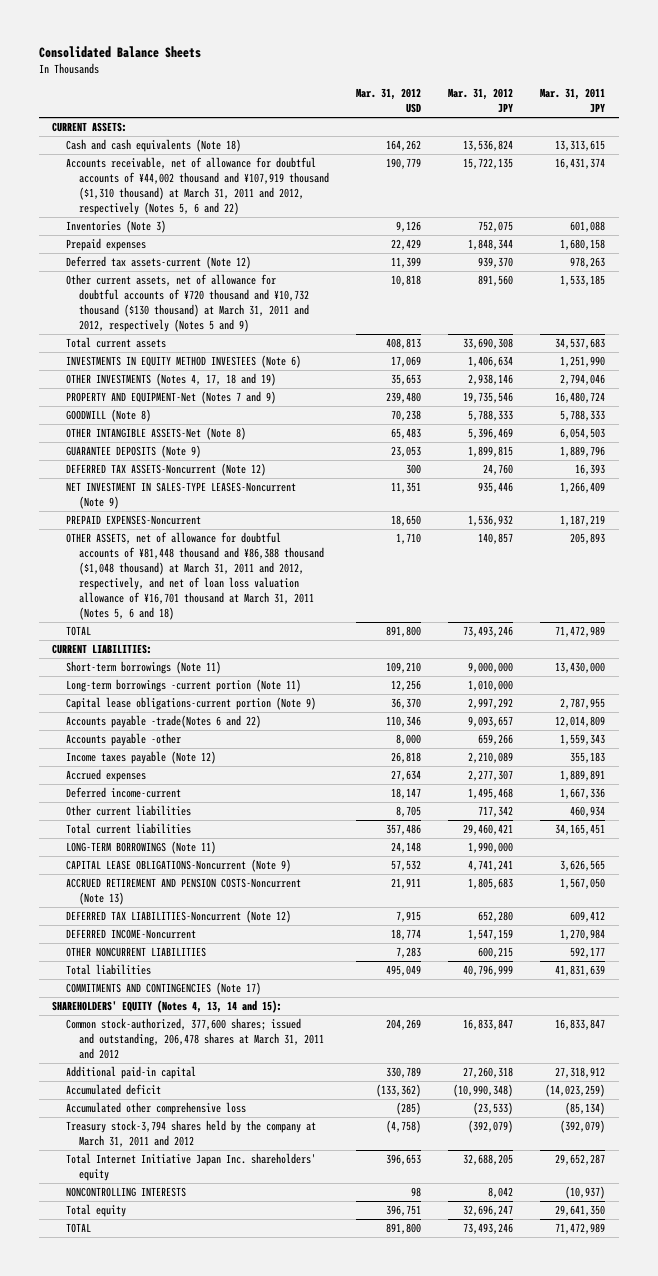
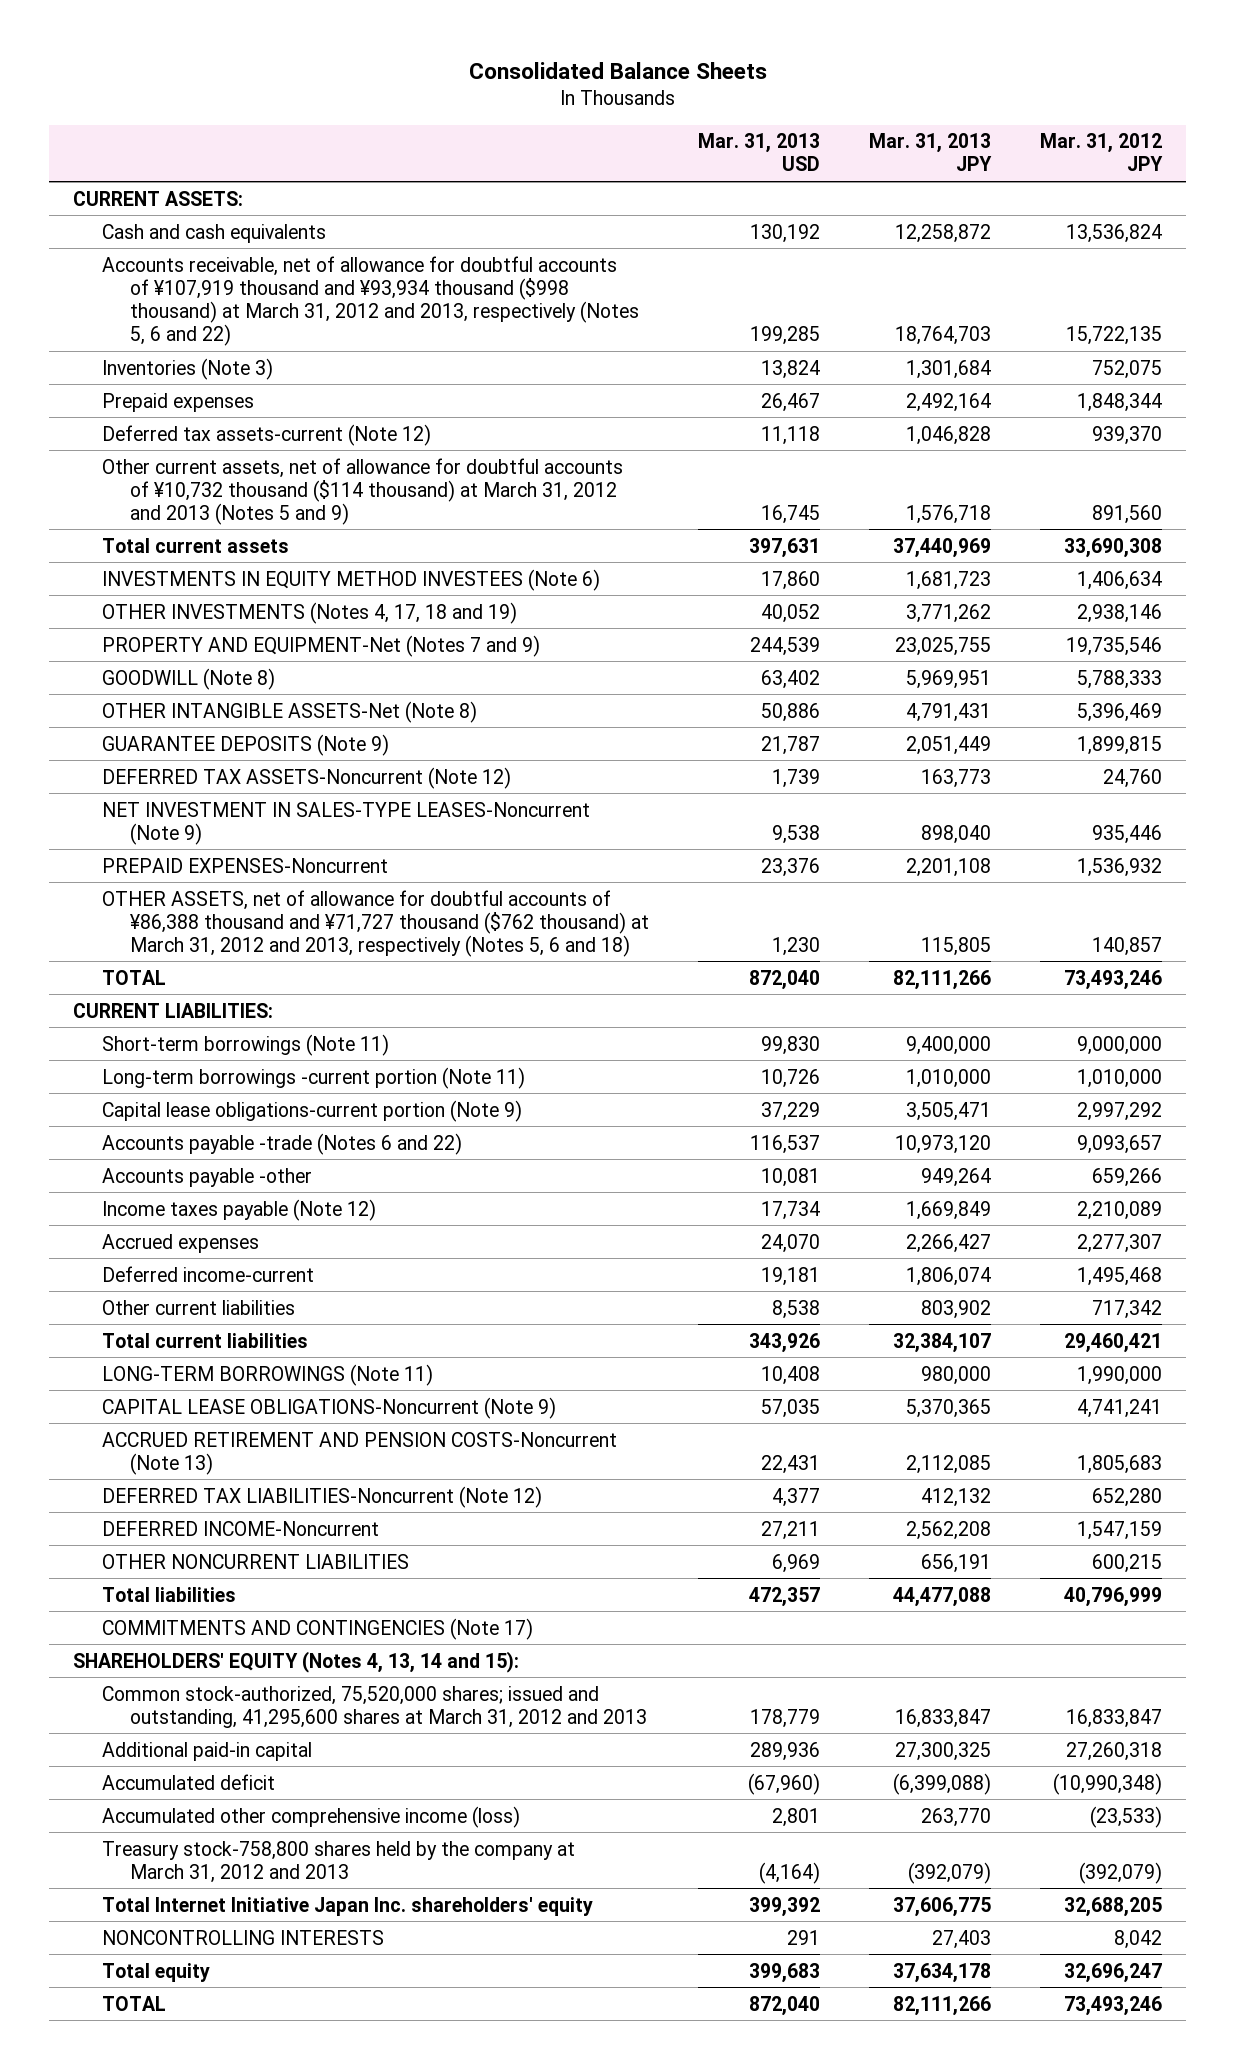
- | Mar. 31, 2012 USD | Mar. 31, 2012 JPY | Mar. 31, 2011 JPY
+ | Mar. 31, 2013 USD | Mar. 31, 2013 JPY | Mar. 31, 2012 JPY
- Cash and cash equivalents (Note 18) | 164,262 | 13,536,824 | 13,313,615
- Accounts receivable, net of allowance for doubtful accounts of ¥44,002 thousand and ¥107,919 thousand ($1,310 thousand) at March 31, 2011 and 2012, respectively (Notes 5, 6 and 22) | 190,779 | 15,722,135 | 16,431,374
+ Cash and cash equivalents | 130,192 | 12,258,872 | 13,536,824
+ Accounts receivable, net of allowance for doubtful accounts of ¥107,919 thousand and ¥93,934 thousand ($998 thousand) at March 31, 2012 and 2013, respectively (Notes 5, 6 and 22) | 199,285 | 18,764,703 | 15,722,135
- Other current assets, net of allowance for doubtful accounts of ¥720 thousand and ¥10,732 thousand ($130 thousand) at March 31, 2011 and 2012, respectively (Notes 5 and 9) | 10,818 | 891,560 | 1,533,185
+ Other current assets, net of allowance for doubtful accounts of ¥10,732 thousand ($114 thousand) at March 31, 2012 and 2013 (Notes 5 and 9) | 16,745 | 1,576,718 | 891,560
- OTHER ASSETS, net of allowance for doubtful accounts of ¥81,448 thousand and ¥86,388 thousand ($1,048 thousand) at March 31, 2011 and 2012, respectively, and net of loan loss valuation allowance of ¥16,701 thousand at March 31, 2011 (Notes 5, 6 and 18) | 1,710 | 140,857 | 205,893
+ OTHER ASSETS, net of allowance for doubtful accounts of ¥86,388 thousand and ¥71,727 thousand ($762 thousand) at March 31, 2012 and 2013, respectively (Notes 5, 6 and 18) | 1,230 | 115,805 | 140,857
- Accounts payable -trade(Notes 6 and 22) | 110,346 | 9,093,657 | 12,014,809
+ Accounts payable -trade (Notes 6 and 22) | 116,537 | 10,973,120 | 9,093,657
- Common stock-authorized, 377,600 shares; issued and outstanding, 206,478 shares at March 31, 2011 and 2012 | 204,269 | 16,833,847 | 16,833,847
+ Common stock-authorized, 75,520,000 shares; issued and outstanding, 41,295,600 shares at March 31, 2012 and 2013 | 178,779 | 16,833,847 | 16,833,847
- Accumulated other comprehensive loss | (285) | (23,533) | (85,134)
- Treasury stock-3,794 shares held by the company at March 31, 2011 and 2012 | (4,758) | (392,079) | (392,079)
+ Accumulated other comprehensive income (loss) | 2,801 | 263,770 | (23,533)
+ Treasury stock-758,800 shares held by the company at March 31, 2012 and 2013 | (4,164) | (392,079) | (392,079)

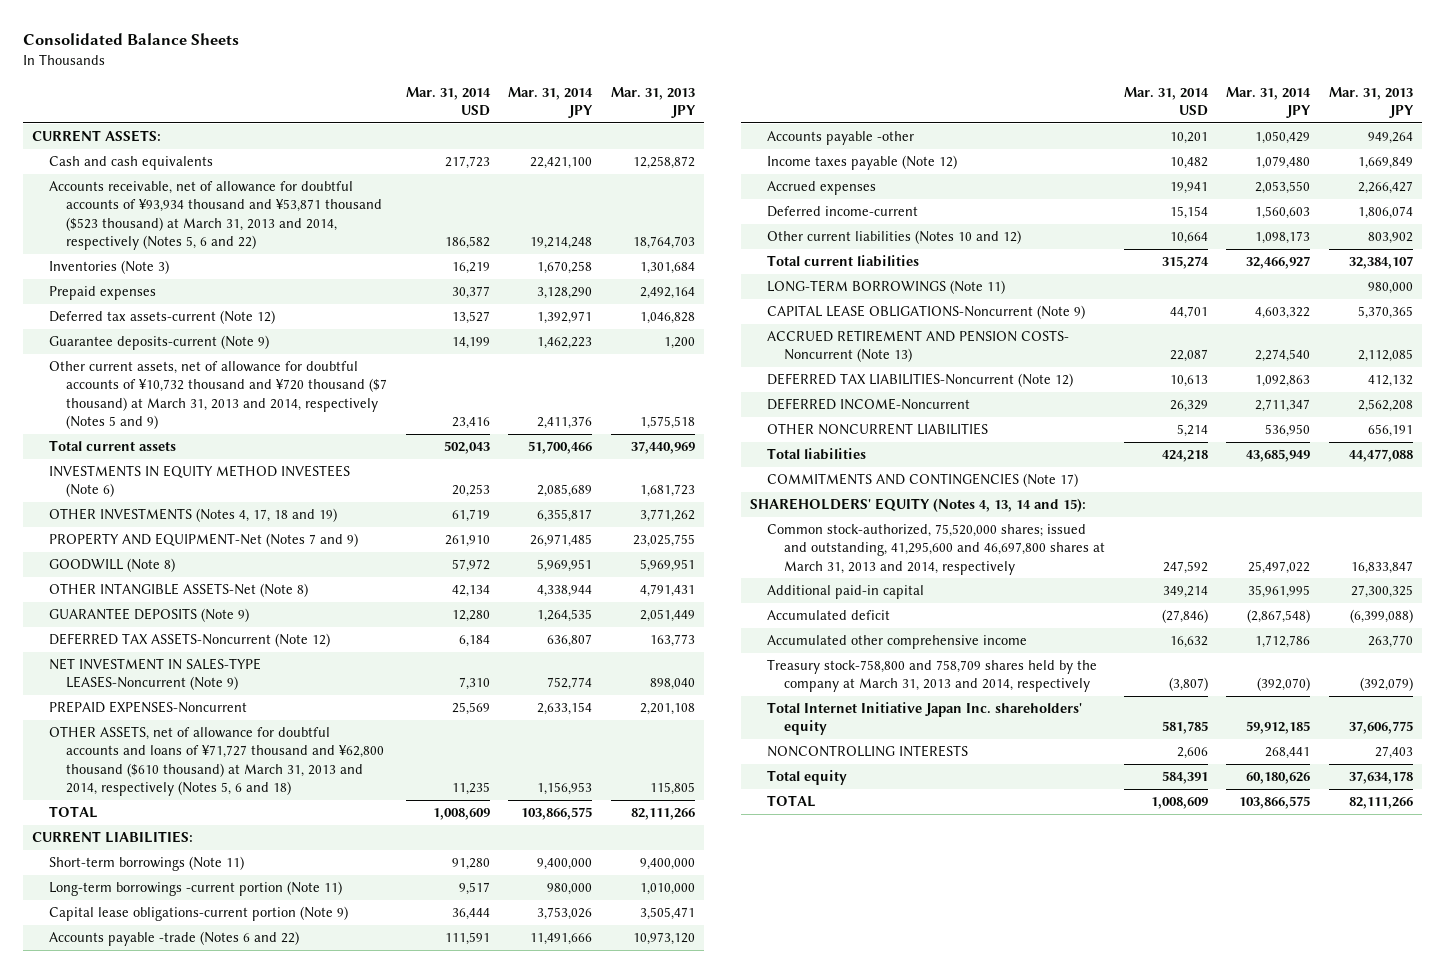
- | Mar. 31, 2013 USD | Mar. 31, 2013 JPY | Mar. 31, 2012 JPY
+ | Mar. 31, 2014 USD | Mar. 31, 2014 JPY | Mar. 31, 2013 JPY
- Accounts receivable, net of allowance for doubtful accounts of ¥107,919 thousand and ¥93,934 thousand ($998 thousand) at March 31, 2012 and 2013, respectively (Notes 5, 6 and 22) | 199,285 | 18,764,703 | 15,722,135
+ Accounts receivable, net of allowance for doubtful accounts of ¥93,934 thousand and ¥53,871 thousand ($523 thousand) at March 31, 2013 and 2014, respectively (Notes 5, 6 and 22) | 186,582 | 19,214,248 | 18,764,703
- Other current assets, net of allowance for doubtful accounts of ¥10,732 thousand ($114 thousand) at March 31, 2012 and 2013 (Notes 5 and 9) | 16,745 | 1,576,718 | 891,560
+ Guarantee deposits-current (Note 9) | 14,199 | 1,462,223 | 1,200
+ Other current assets, net of allowance for doubtful accounts of ¥10,732 thousand and ¥720 thousand ($7 thousand) at March 31, 2013 and 2014, respectively (Notes 5 and 9) | 23,416 | 2,411,376 | 1,575,518
- OTHER ASSETS, net of allowance for doubtful accounts of ¥86,388 thousand and ¥71,727 thousand ($762 thousand) at March 31, 2012 and 2013, respectively (Notes 5, 6 and 18) | 1,230 | 115,805 | 140,857
+ OTHER ASSETS, net of allowance for doubtful accounts and loans of ¥71,727 thousand and ¥62,800 thousand ($610 thousand) at March 31, 2013 and 2014, respectively (Notes 5, 6 and 18) | 11,235 | 1,156,953 | 115,805
- Other current liabilities | 8,538 | 803,902 | 717,342
+ Other current liabilities (Notes 10 and 12) | 10,664 | 1,098,173 | 803,902
- ACCRUED RETIREMENT AND PENSION COSTS-Noncurrent (Note 13) | 22,431 | 2,112,085 | 1,805,683
+ ACCRUED RETIREMENT AND PENSION COSTS- Noncurrent (Note 13) | 22,087 | 2,274,540 | 2,112,085
- Common stock-authorized, 75,520,000 shares; issued and outstanding, 41,295,600 shares at March 31, 2012 and 2013 | 178,779 | 16,833,847 | 16,833,847
+ Common stock-authorized, 75,520,000 shares; issued and outstanding, 41,295,600 and 46,697,800 shares at March 31, 2013 and 2014, respectively | 247,592 | 25,497,022 | 16,833,847
- Accumulated other comprehensive income (loss) | 2,801 | 263,770 | (23,533)
- Treasury stock-758,800 shares held by the company at March 31, 2012 and 2013 | (4,164) | (392,079) | (392,079)
+ Accumulated other comprehensive income | 16,632 | 1,712,786 | 263,770
+ Treasury stock-758,800 and 758,709 shares held by the company at March 31, 2013 and 2014, respectively | (3,807) | (392,070) | (392,079)

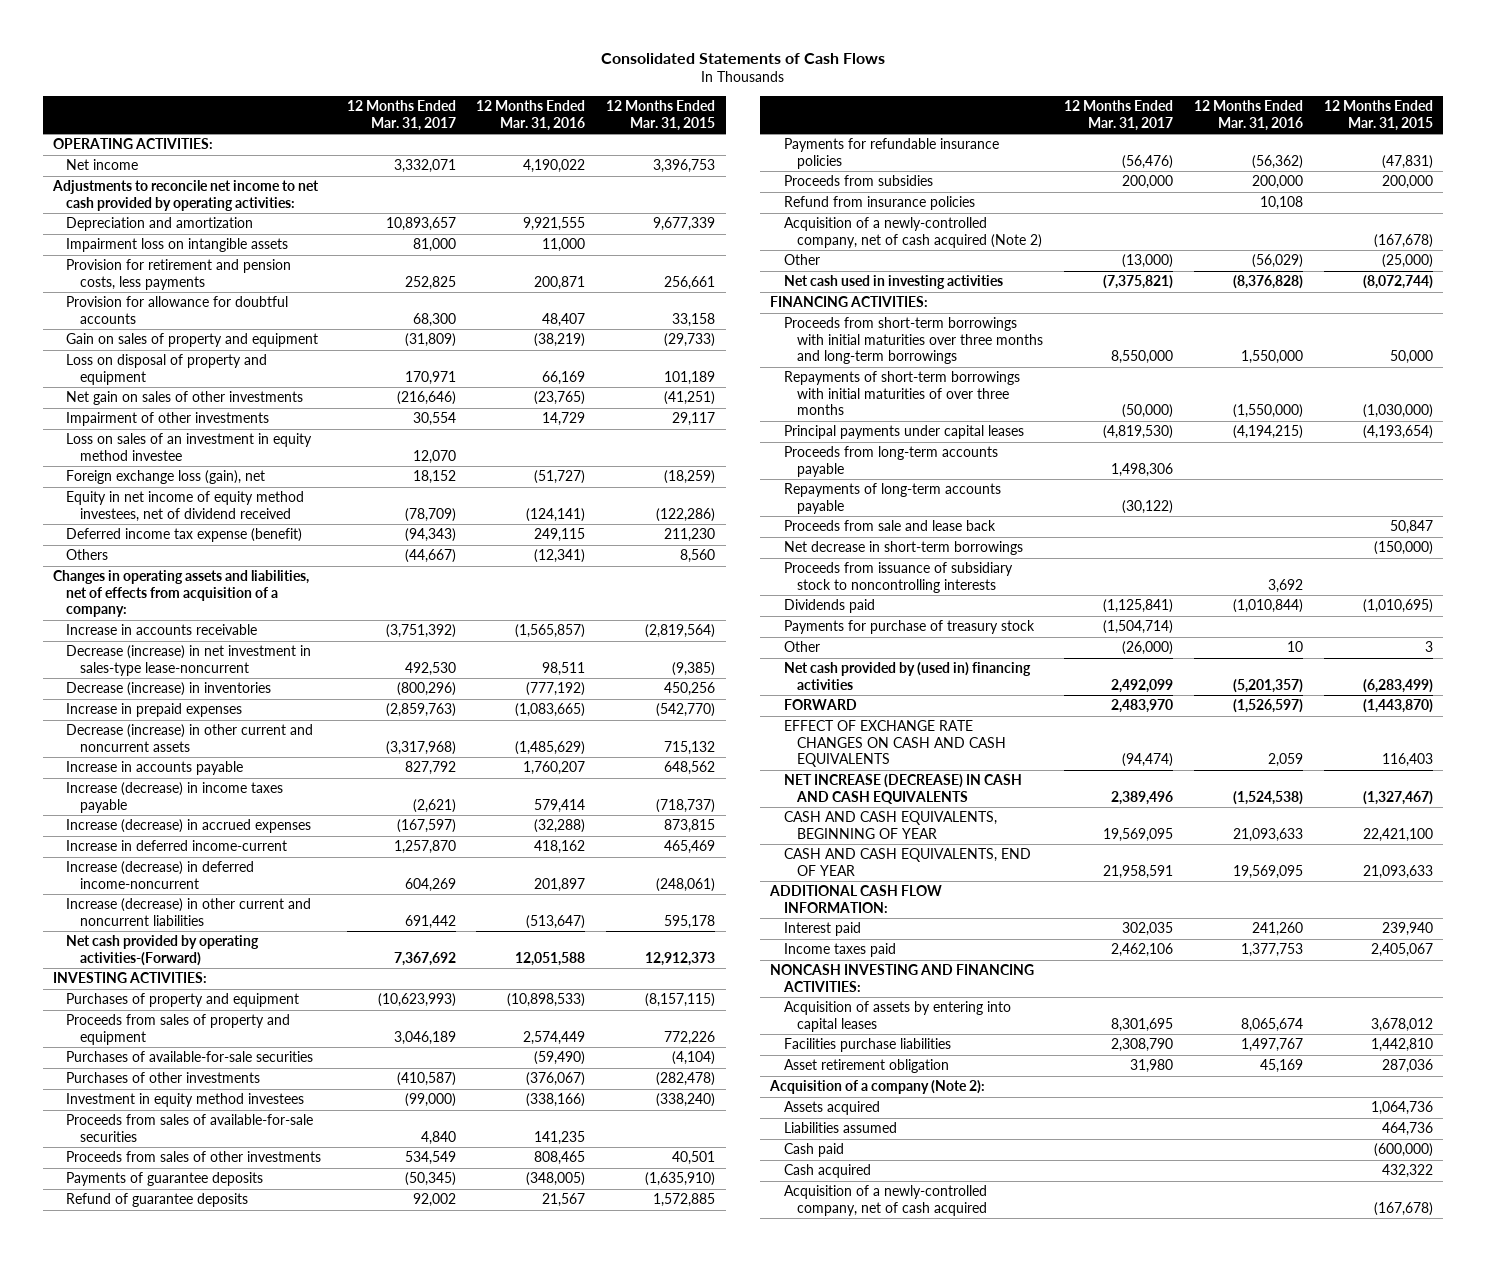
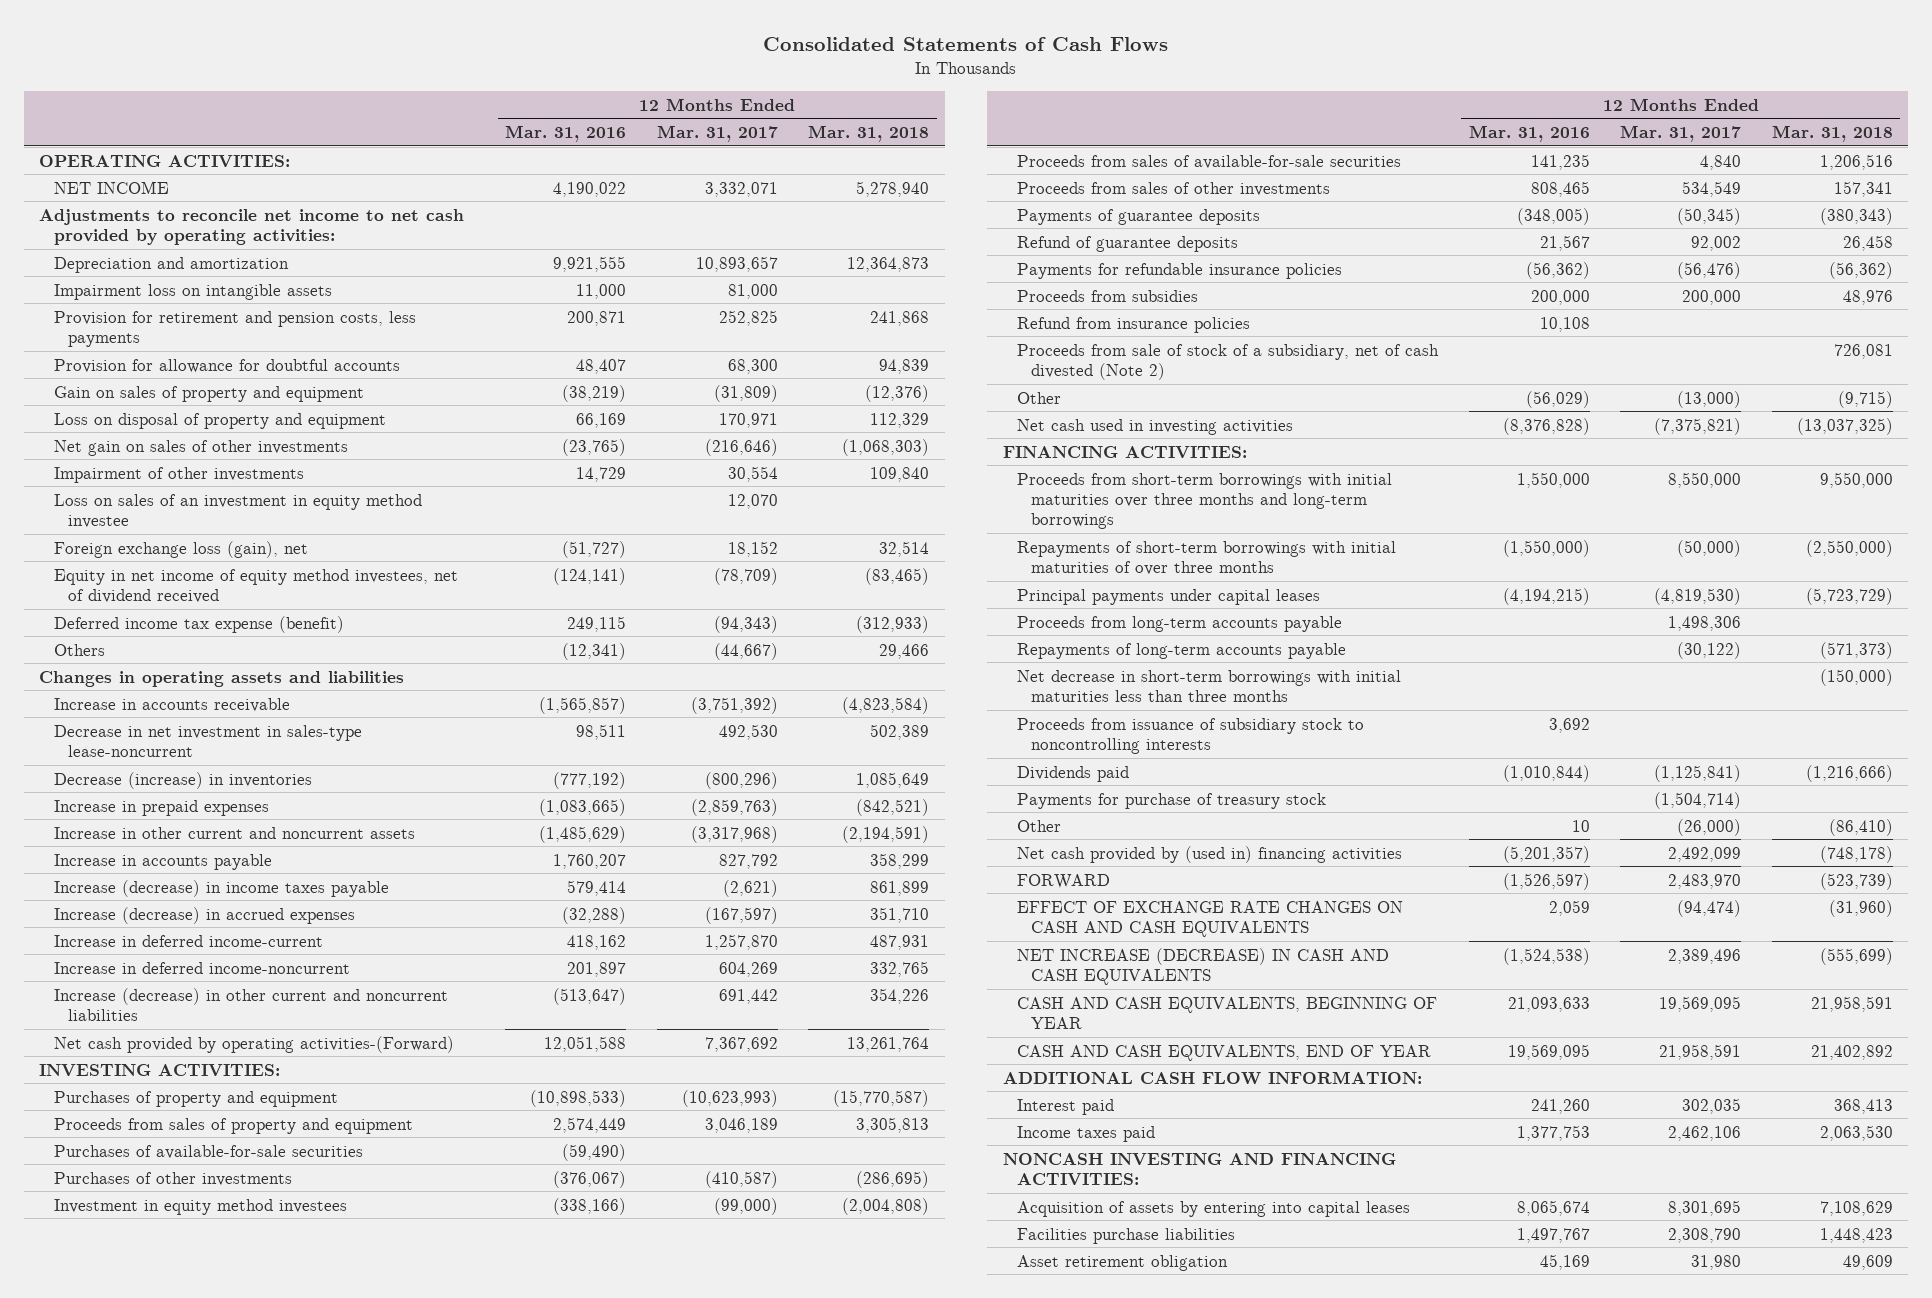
- | 12 Months Ended Mar. 31, 2017 | 12 Months Ended Mar. 31, 2016 | 12 Months Ended Mar. 31, 2015
+ | 12 Months Ended Mar. 31, 2016 | 12 Months Ended Mar. 31, 2017 | 12 Months Ended Mar. 31, 2018
- Net income | 3,332,071 | 4,190,022 | 3,396,753
+ NET INCOME | 4,190,022 | 3,332,071 | 5,278,940
- Changes in operating assets and liabilities, net of effects from acquisition of a company:
+ Changes in operating assets and liabilities
- Decrease (increase) in net investment in sales-type lease-noncurrent | 492,530 | 98,511 | (9,385)
+ Decrease in net investment in sales-type lease-noncurrent | 98,511 | 492,530 | 502,389
- Decrease (increase) in other current and noncurrent assets | (3,317,968) | (1,485,629) | 715,132
+ Increase in other current and noncurrent assets | (1,485,629) | (3,317,968) | (2,194,591)
- Increase (decrease) in deferred income-noncurrent | 604,269 | 201,897 | (248,061)
+ Increase in deferred income-noncurrent | 201,897 | 604,269 | 332,765
- Acquisition of a newly-controlled company, net of cash acquired (Note 2) | | | (167,678)
+ Proceeds from sale of stock of a subsidiary, net of cash divested (Note 2) | | | 726,081
- Proceeds from sale and lease back | | | 50,847
- Net decrease in short-term borrowings | | | (150,000)
+ Net decrease in short-term borrowings with initial maturities less than three months | | | (150,000)
- Acquisition of a company (Note 2):
- Assets acquired | | | 1,064,736
- Liabilities assumed | | | 464,736
- Cash paid | | | (600,000)
- Cash acquired | | | 432,322
- Acquisition of a newly-controlled company, net of cash acquired | | | (167,678)

